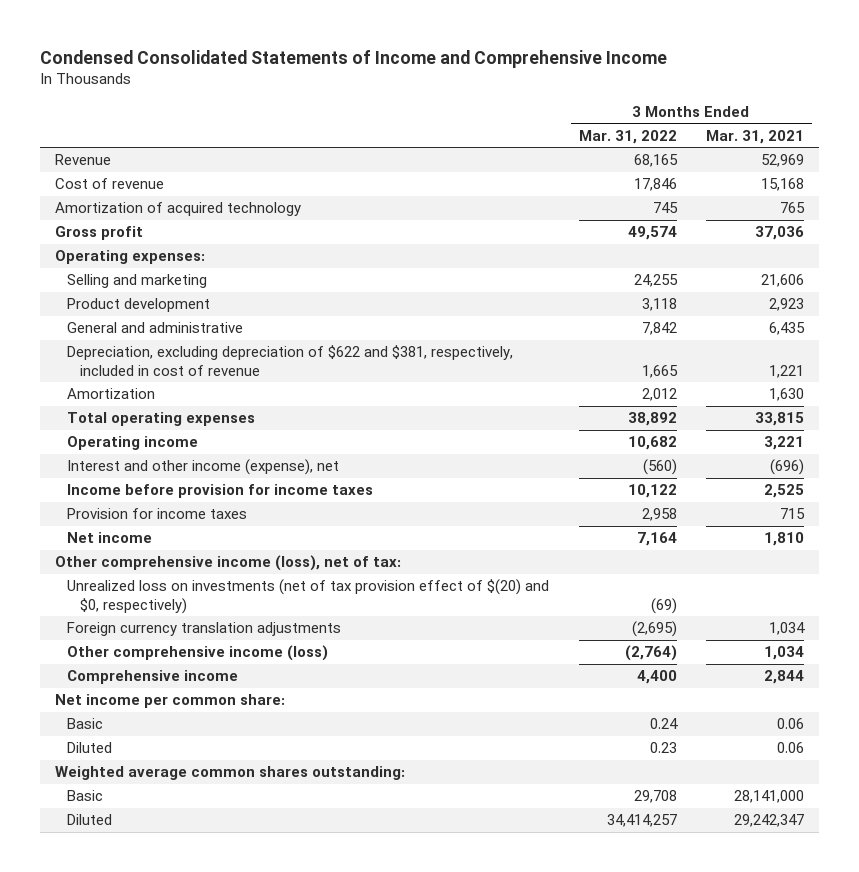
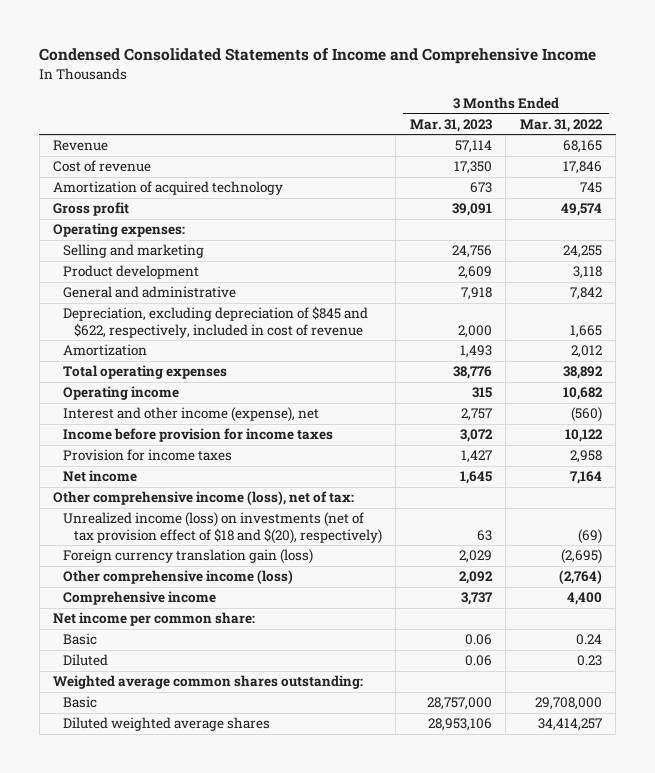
- | 3 Months Ended Mar. 31, 2022 | 3 Months Ended Mar. 31, 2021
+ | 3 Months Ended Mar. 31, 2023 | 3 Months Ended Mar. 31, 2022
- Depreciation, excluding depreciation of $622 and $381, respectively, included in cost of revenue | 1,665 | 1,221
+ Depreciation, excluding depreciation of $845 and $622, respectively, included in cost of revenue | 2,000 | 1,665
- Unrealized loss on investments (net of tax provision effect of $(20) and $0, respectively) | (69) |
- Foreign currency translation adjustments | (2,695) | 1,034
+ Unrealized income (loss) on investments (net of tax provision effect of $18 and $(20), respectively) | 63 | (69)
+ Foreign currency translation gain (loss) | 2,029 | (2,695)
- Basic | 29,708 | 28,141,000
- Diluted | 34,414,257 | 29,242,347
+ Basic | 28,757,000 | 29,708,000
+ Diluted weighted average shares | 28,953,106 | 34,414,257

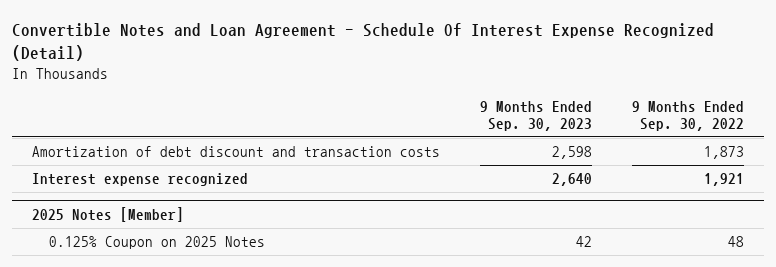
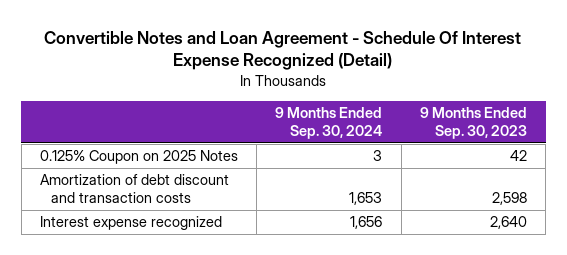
- | 9 Months Ended Sep. 30, 2023 | 9 Months Ended Sep. 30, 2022
+ | 9 Months Ended Sep. 30, 2024 | 9 Months Ended Sep. 30, 2023
+ 0.125% Coupon on 2025 Notes | 3 | 42
- 2025 Notes [Member]
- 0.125% Coupon on 2025 Notes | 42 | 48

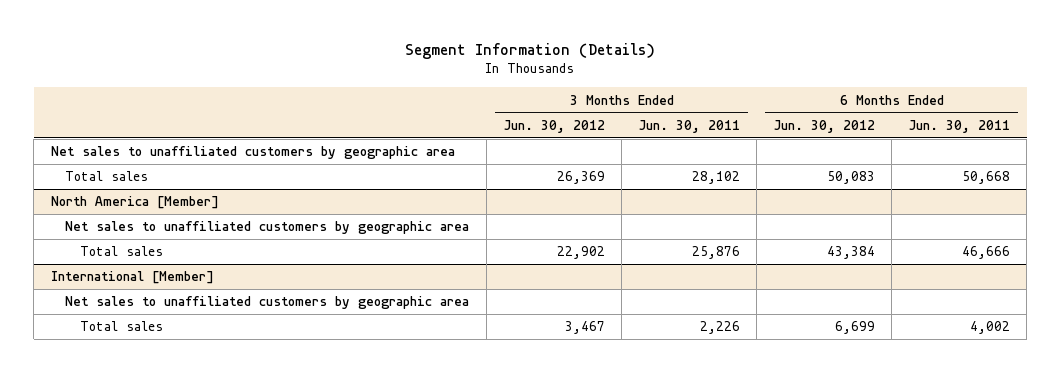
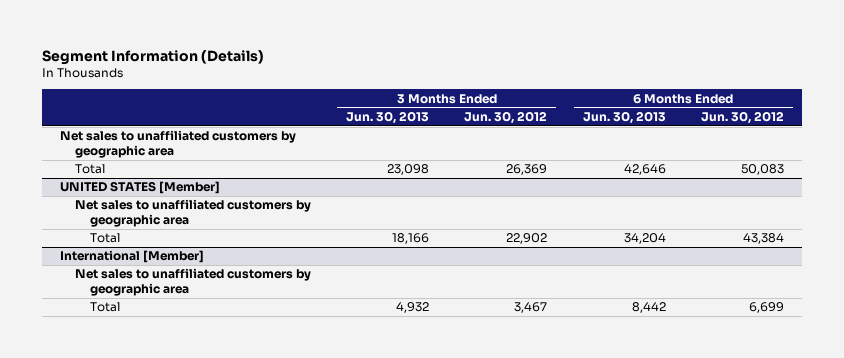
- | 3 Months Ended Jun. 30, 2012 | 3 Months Ended Jun. 30, 2011 | 6 Months Ended Jun. 30, 2012 | 6 Months Ended Jun. 30, 2011
+ | 3 Months Ended Jun. 30, 2013 | 3 Months Ended Jun. 30, 2012 | 6 Months Ended Jun. 30, 2013 | 6 Months Ended Jun. 30, 2012
- Total sales | 26,369 | 28,102 | 50,083 | 50,668
- North America [Member]
+ Total | 23,098 | 26,369 | 42,646 | 50,083
+ UNITED STATES [Member]
- Total sales | 22,902 | 25,876 | 43,384 | 46,666
+ Total | 18,166 | 22,902 | 34,204 | 43,384
@ International [Member]
- Total sales | 3,467 | 2,226 | 6,699 | 4,002
+ Total | 4,932 | 3,467 | 8,442 | 6,699

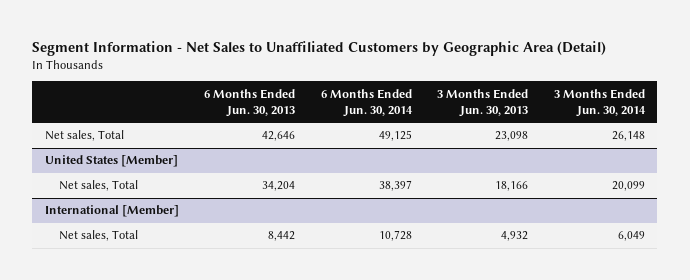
- Segment Information (Details)
+ Segment Information - Net Sales to Unaffiliated Customers by Geographic Area (Detail)
- | 3 Months Ended Jun. 30, 2013 | 3 Months Ended Jun. 30, 2012 | 6 Months Ended Jun. 30, 2013 | 6 Months Ended Jun. 30, 2012
+ | 6 Months Ended Jun. 30, 2013 | 6 Months Ended Jun. 30, 2014 | 3 Months Ended Jun. 30, 2013 | 3 Months Ended Jun. 30, 2014
- Net sales to unaffiliated customers by geographic area
- Total | 23,098 | 26,369 | 42,646 | 50,083
- UNITED STATES [Member]
- Net sales to unaffiliated customers by geographic area
- Total | 18,166 | 22,902 | 34,204 | 43,384
+ Net sales, Total | 42,646 | 49,125 | 23,098 | 26,148
+ United States [Member]
+ Net sales, Total | 34,204 | 38,397 | 18,166 | 20,099
@ International [Member]
- Net sales to unaffiliated customers by geographic area
- Total | 4,932 | 3,467 | 8,442 | 6,699
+ Net sales, Total | 8,442 | 10,728 | 4,932 | 6,049

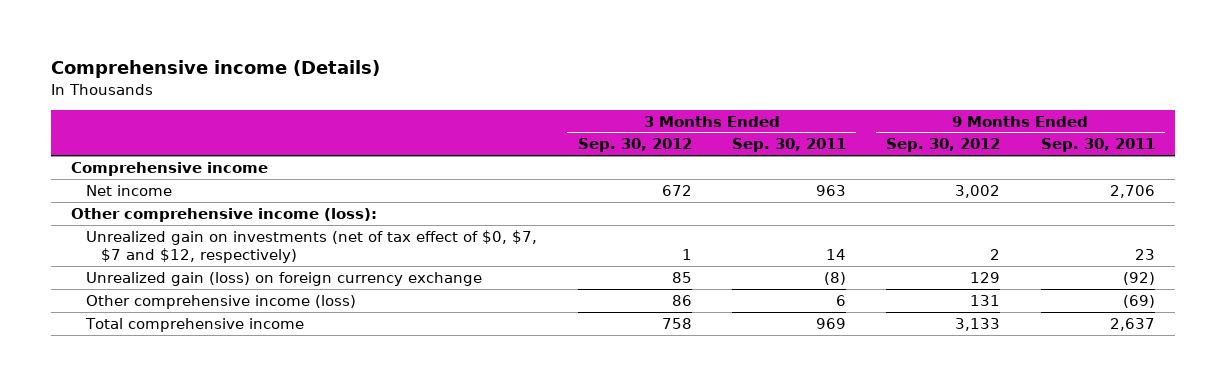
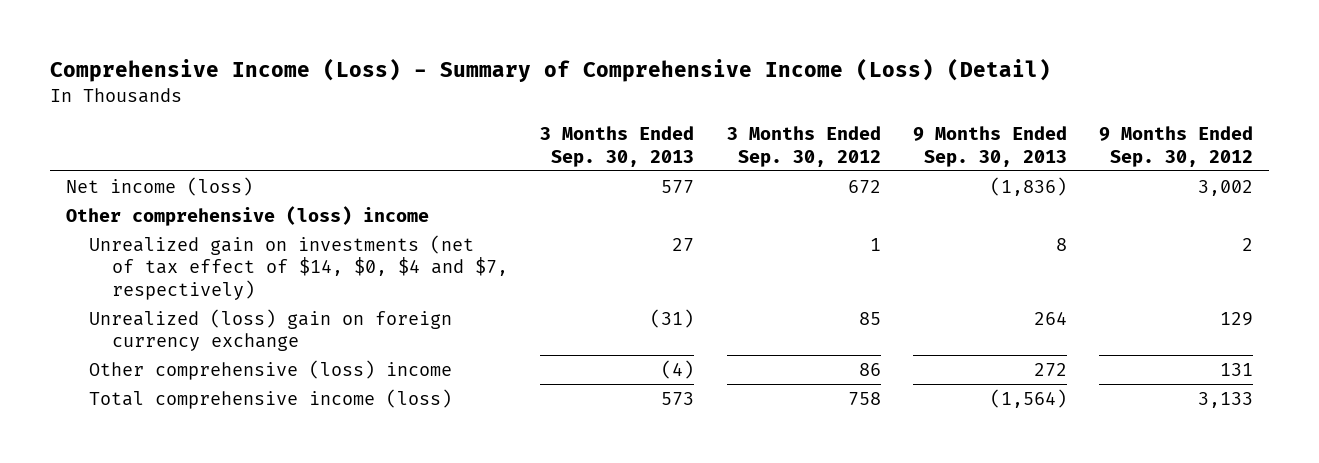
- Comprehensive income (Details)
+ Comprehensive Income (Loss) - Summary of Comprehensive Income (Loss) (Detail)
- | 3 Months Ended Sep. 30, 2012 | 3 Months Ended Sep. 30, 2011 | 9 Months Ended Sep. 30, 2012 | 9 Months Ended Sep. 30, 2011
+ | 3 Months Ended Sep. 30, 2013 | 3 Months Ended Sep. 30, 2012 | 9 Months Ended Sep. 30, 2013 | 9 Months Ended Sep. 30, 2012
- Comprehensive income
- Net income | 672 | 963 | 3,002 | 2,706
- Other comprehensive income (loss):
- Unrealized gain on investments (net of tax effect of $0, $7, $7 and $12, respectively) | 1 | 14 | 2 | 23
- Unrealized gain (loss) on foreign currency exchange | 85 | (8) | 129 | (92)
- Other comprehensive income (loss) | 86 | 6 | 131 | (69)
- Total comprehensive income | 758 | 969 | 3,133 | 2,637
+ Net income (loss) | 577 | 672 | (1,836) | 3,002
+ Other comprehensive (loss) income
+ Unrealized gain on investments (net of tax effect of $14, $0, $4 and $7, respectively) | 27 | 1 | 8 | 2
+ Unrealized (loss) gain on foreign currency exchange | (31) | 85 | 264 | 129
+ Other comprehensive (loss) income | (4) | 86 | 272 | 131
+ Total comprehensive income (loss) | 573 | 758 | (1,564) | 3,133

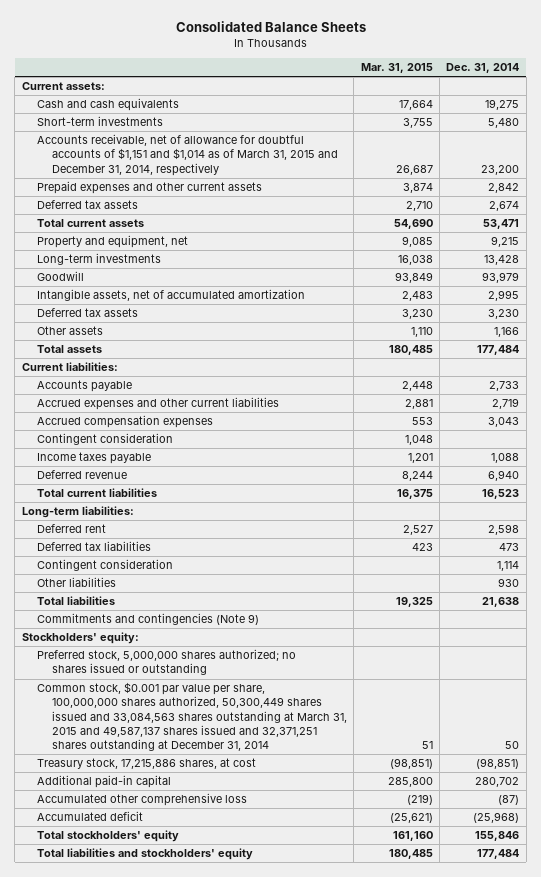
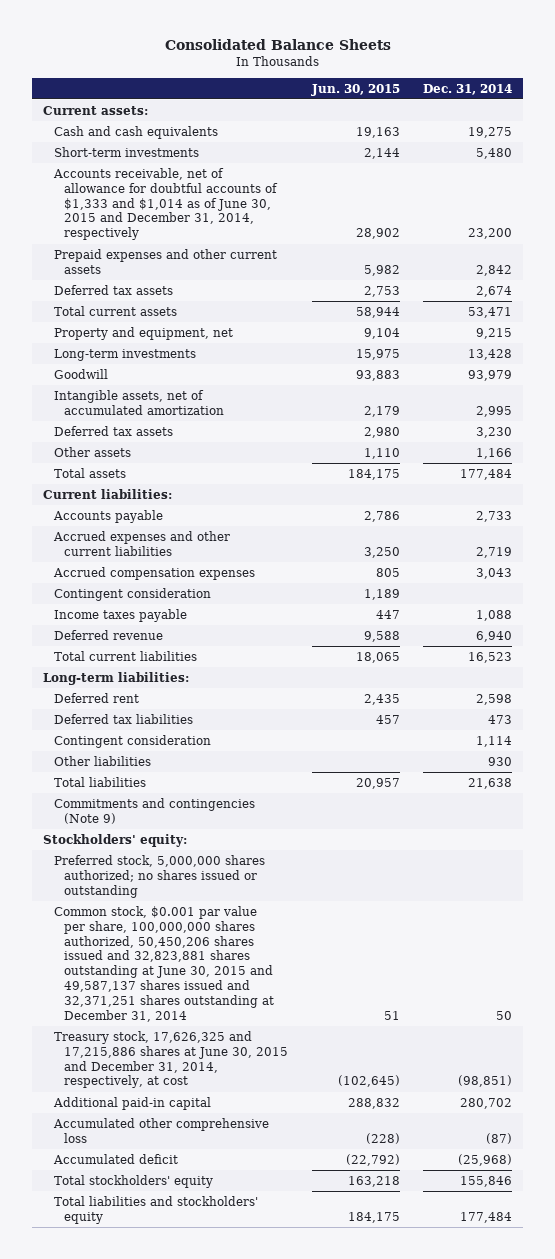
- | Mar. 31, 2015 | Dec. 31, 2014
+ | Jun. 30, 2015 | Dec. 31, 2014
- Accounts receivable, net of allowance for doubtful accounts of $1,151 and $1,014 as of March 31, 2015 and December 31, 2014, respectively | 26,687 | 23,200
+ Accounts receivable, net of allowance for doubtful accounts of $1,333 and $1,014 as of June 30, 2015 and December 31, 2014, respectively | 28,902 | 23,200
- Common stock, $0.001 par value per share, 100,000,000 shares authorized, 50,300,449 shares issued and 33,084,563 shares outstanding at March 31, 2015 and 49,587,137 shares issued and 32,371,251 shares outstanding at December 31, 2014 | 51 | 50
- Treasury stock, 17,215,886 shares, at cost | (98,851) | (98,851)
+ Common stock, $0.001 par value per share, 100,000,000 shares authorized, 50,450,206 shares issued and 32,823,881 shares outstanding at June 30, 2015 and 49,587,137 shares issued and 32,371,251 shares outstanding at December 31, 2014 | 51 | 50
+ Treasury stock, 17,626,325 and 17,215,886 shares at June 30, 2015 and December 31, 2014, respectively, at cost | (102,645) | (98,851)

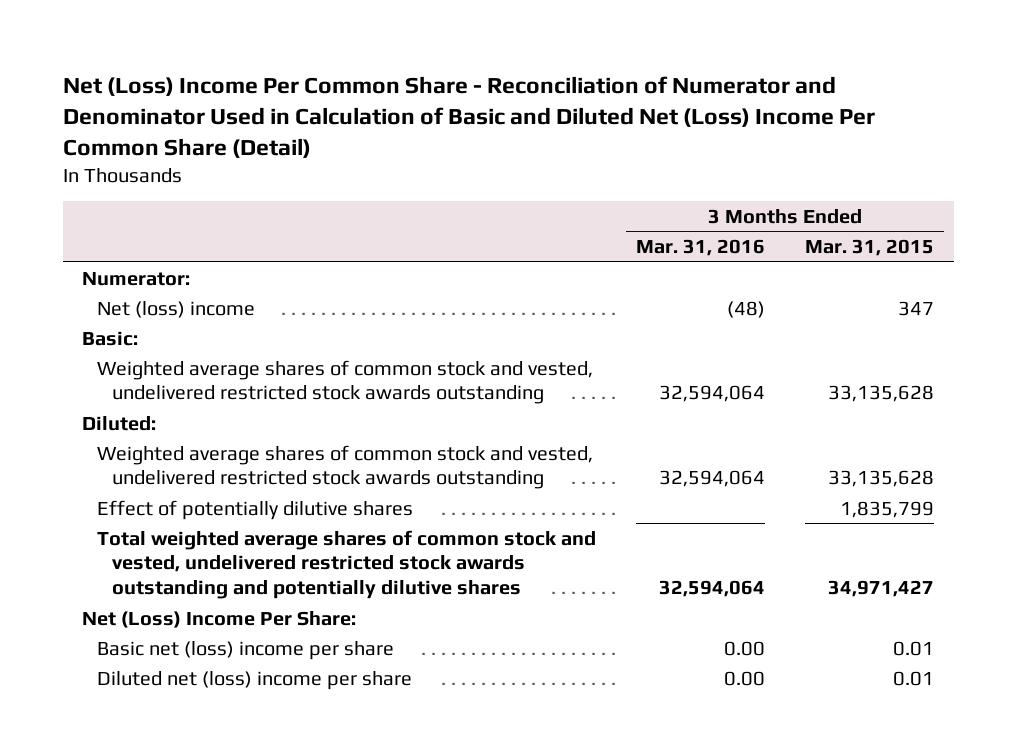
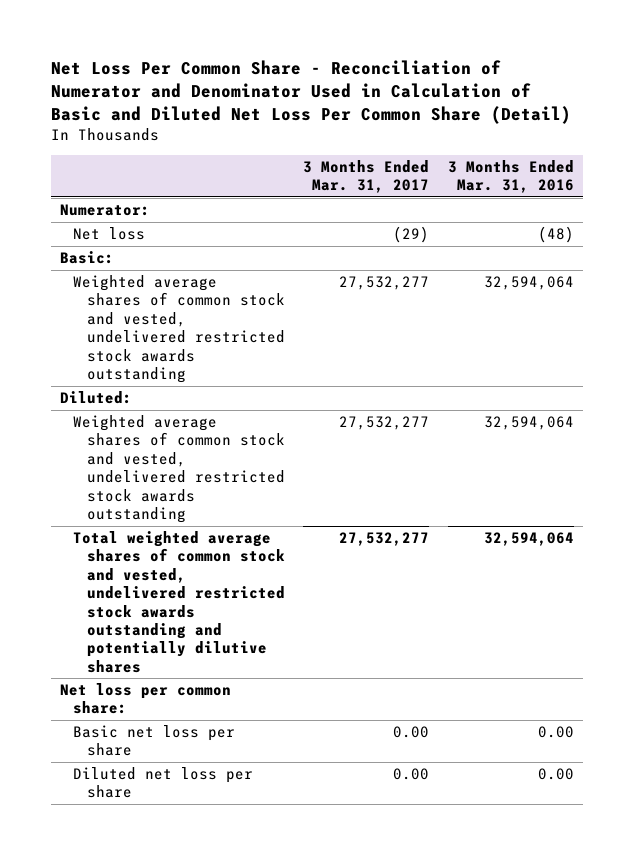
- Net (Loss) Income Per Common Share - Reconciliation of Numerator and Denominator Used in Calculation of Basic and Diluted Net (Loss) Income Per Common Share (Detail)
+ Net Loss Per Common Share - Reconciliation of Numerator and Denominator Used in Calculation of Basic and Diluted Net Loss Per Common Share (Detail)
- | 3 Months Ended Mar. 31, 2016 | 3 Months Ended Mar. 31, 2015
+ | 3 Months Ended Mar. 31, 2017 | 3 Months Ended Mar. 31, 2016
- Net (loss) income | (48) | 347
+ Net loss | (29) | (48)
- Effect of potentially dilutive shares | | 1,835,799
- Net (Loss) Income Per Share:
- Basic net (loss) income per share | 0.00 | 0.01
- Diluted net (loss) income per share | 0.00 | 0.01
+ Net loss per common share:
+ Basic net loss per share | 0.00 | 0.00
+ Diluted net loss per share | 0.00 | 0.00

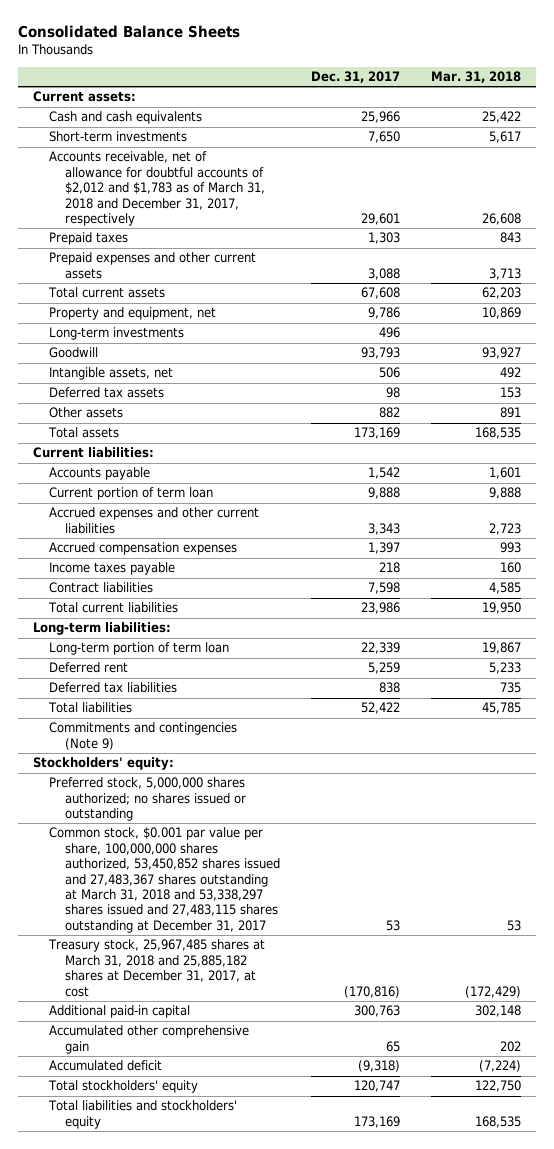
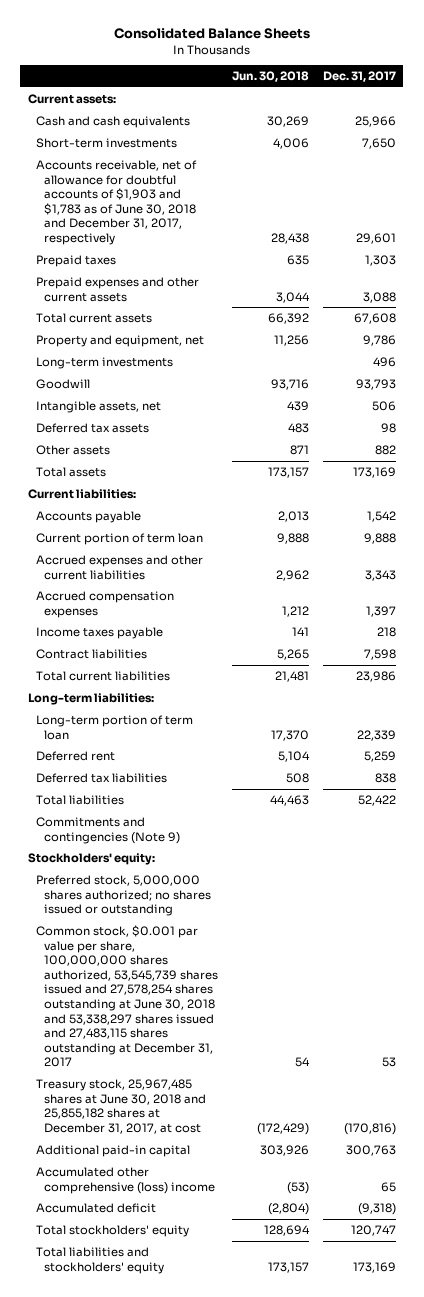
- | Dec. 31, 2017 | Mar. 31, 2018
+ | Jun. 30, 2018 | Dec. 31, 2017
- Accounts receivable, net of allowance for doubtful accounts of $2,012 and $1,783 as of March 31, 2018 and December 31, 2017, respectively | 29,601 | 26,608
+ Accounts receivable, net of allowance for doubtful accounts of $1,903 and $1,783 as of June 30, 2018 and December 31, 2017, respectively | 28,438 | 29,601
- Common stock, $0.001 par value per share, 100,000,000 shares authorized, 53,450,852 shares issued and 27,483,367 shares outstanding at March 31, 2018 and 53,338,297 shares issued and 27,483,115 shares outstanding at December 31, 2017 | 53 | 53
- Treasury stock, 25,967,485 shares at March 31, 2018 and 25,885,182 shares at December 31, 2017, at cost | (170,816) | (172,429)
+ Common stock, $0.001 par value per share, 100,000,000 shares authorized, 53,545,739 shares issued and 27,578,254 shares outstanding at June 30, 2018 and 53,338,297 shares issued and 27,483,115 shares outstanding at December 31, 2017 | 54 | 53
+ Treasury stock, 25,967,485 shares at June 30, 2018 and 25,855,182 shares at December 31, 2017, at cost | (172,429) | (170,816)
- Accumulated other comprehensive gain | 65 | 202
+ Accumulated other comprehensive (loss) income | (53) | 65

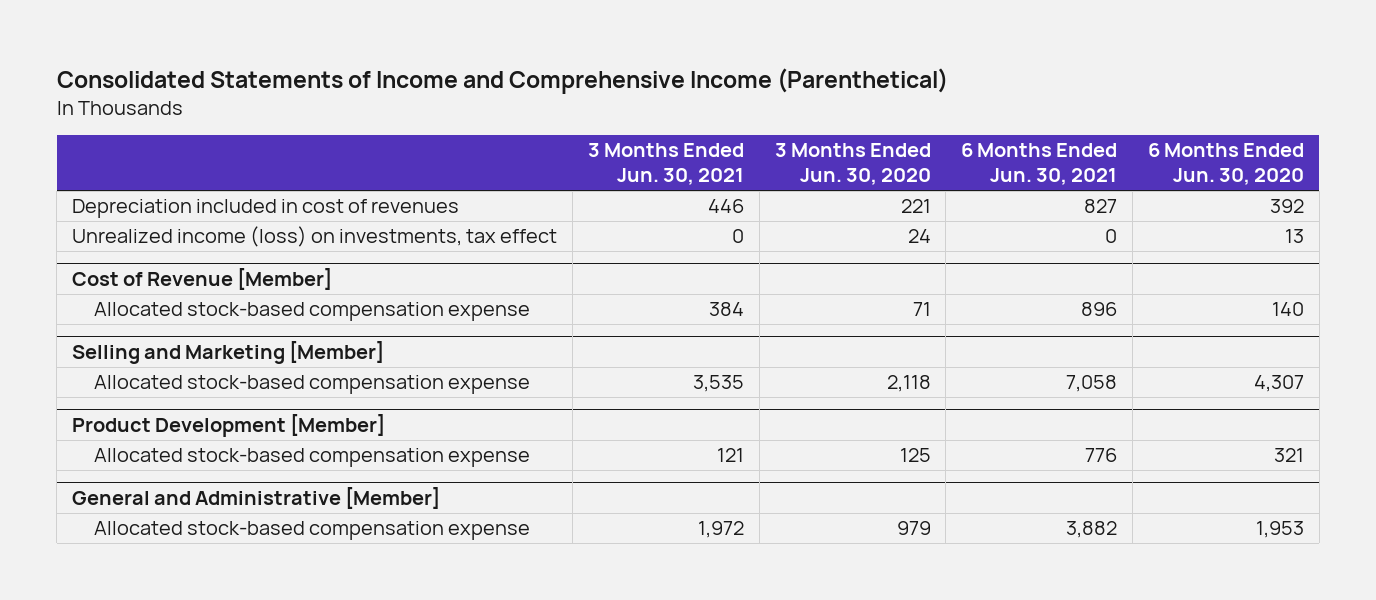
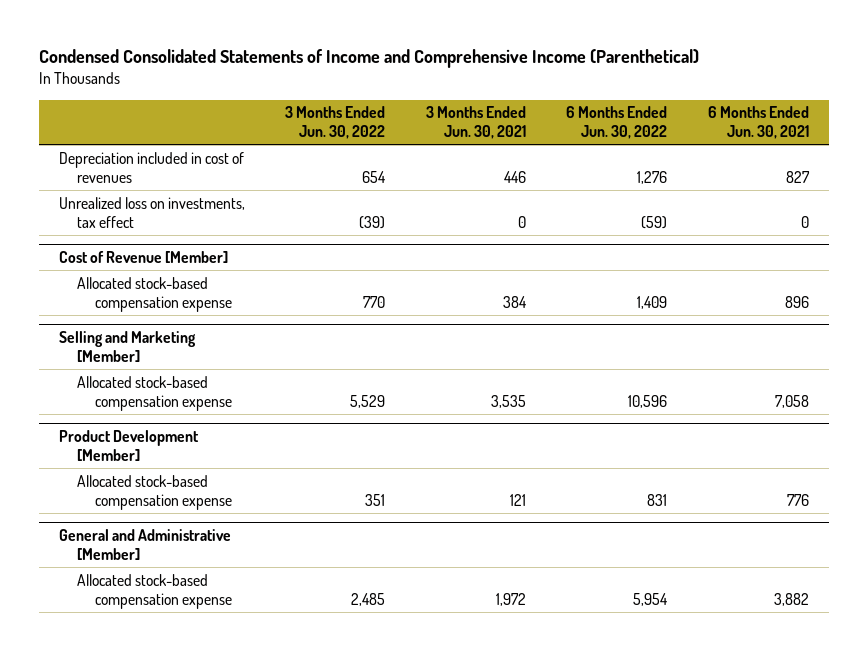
- Consolidated Statements of Income and Comprehensive Income (Parenthetical)
+ Condensed Consolidated Statements of Income and Comprehensive Income (Parenthetical)
- | 3 Months Ended Jun. 30, 2021 | 3 Months Ended Jun. 30, 2020 | 6 Months Ended Jun. 30, 2021 | 6 Months Ended Jun. 30, 2020
+ | 3 Months Ended Jun. 30, 2022 | 3 Months Ended Jun. 30, 2021 | 6 Months Ended Jun. 30, 2022 | 6 Months Ended Jun. 30, 2021
- Unrealized income (loss) on investments, tax effect | 0 | 24 | 0 | 13
+ Unrealized loss on investments, tax effect | (39) | 0 | (59) | 0

